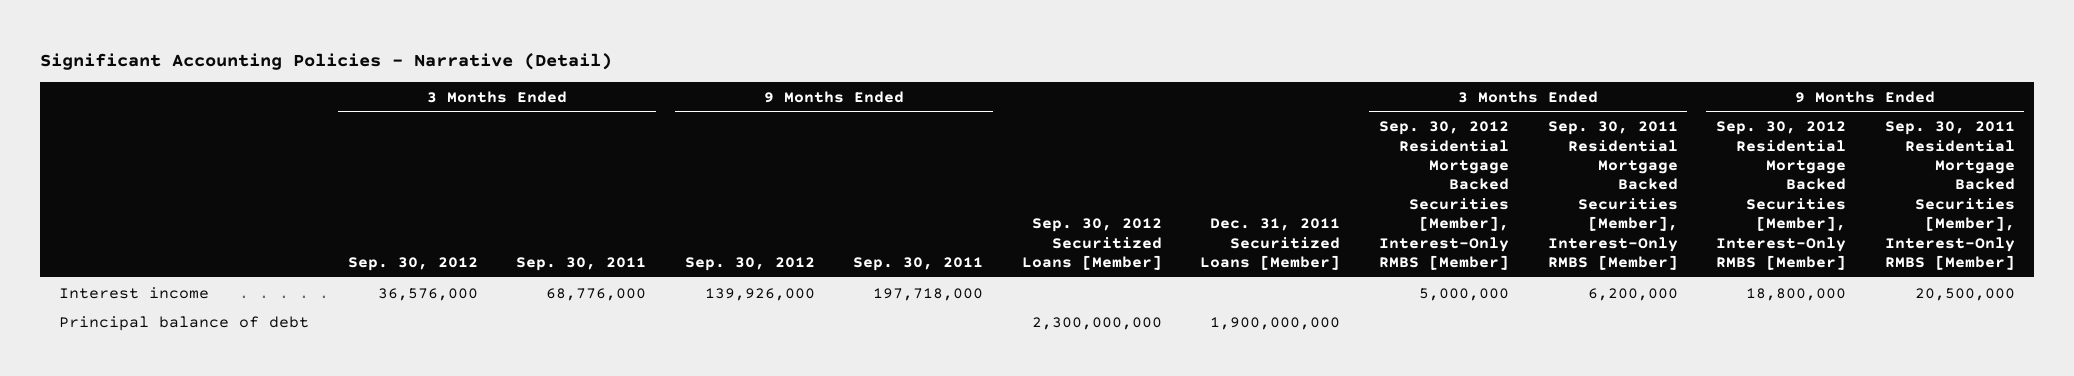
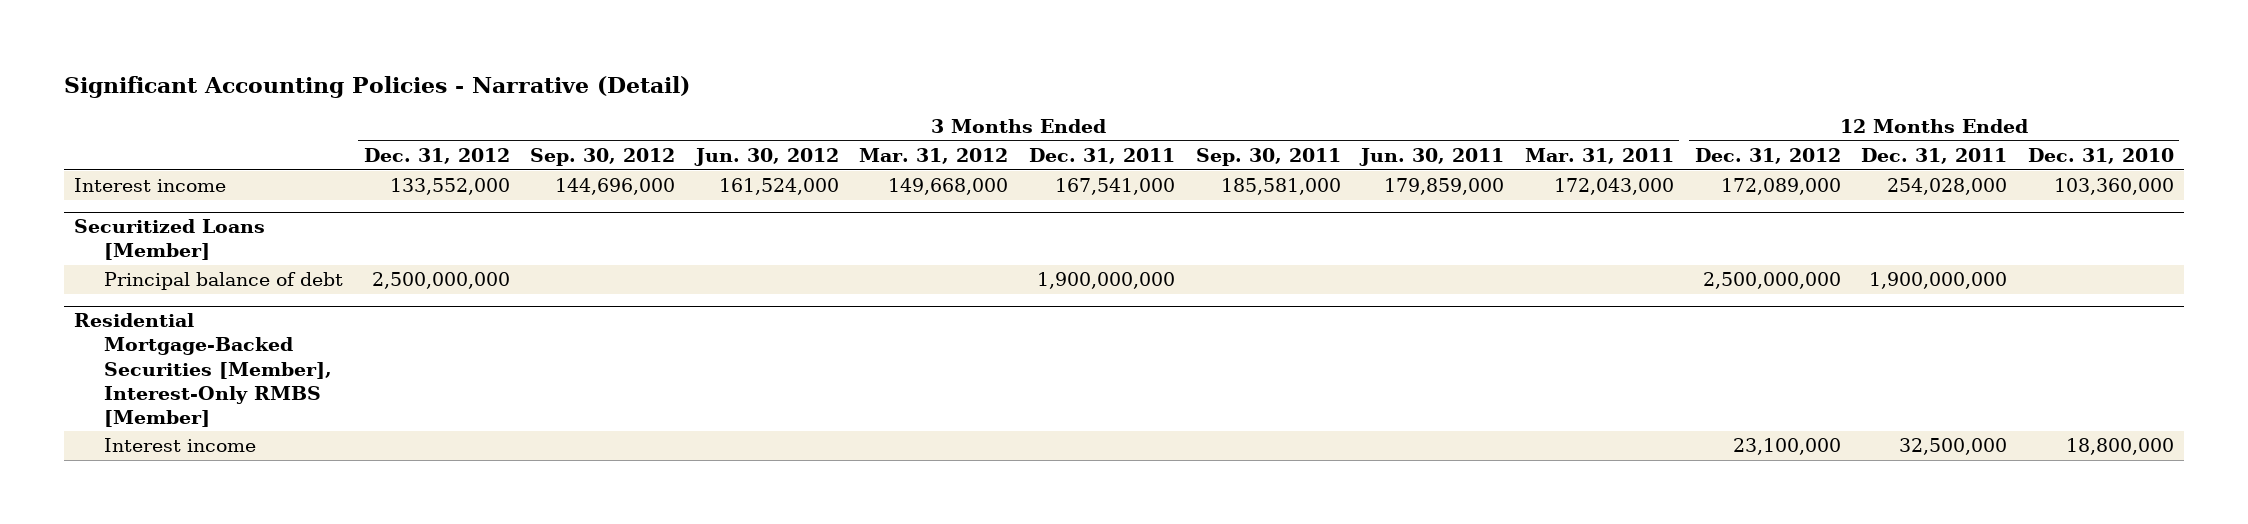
- | 3 Months Ended Sep. 30, 2012 | 3 Months Ended Sep. 30, 2011 | 9 Months Ended Sep. 30, 2012 | 9 Months Ended Sep. 30, 2011 | Sep. 30, 2012 Securitized Loans [Member] | Dec. 31, 2011 Securitized Loans [Member] | 3 Months Ended Sep. 30, 2012 Residential Mortgage Backed Securities [Member], Interest-Only RMBS [Member] | 3 Months Ended Sep. 30, 2011 Residential Mortgage Backed Securities [Member], Interest-Only RMBS [Member] | 9 Months Ended Sep. 30, 2012 Residential Mortgage Backed Securities [Member], Interest-Only RMBS [Member] | 9 Months Ended Sep. 30, 2011 Residential Mortgage Backed Securities [Member], Interest-Only RMBS [Member]
+ | 3 Months Ended Dec. 31, 2012 | 3 Months Ended Sep. 30, 2012 | 3 Months Ended Jun. 30, 2012 | 3 Months Ended Mar. 31, 2012 | 3 Months Ended Dec. 31, 2011 | 3 Months Ended Sep. 30, 2011 | 3 Months Ended Jun. 30, 2011 | 3 Months Ended Mar. 31, 2011 | 12 Months Ended Dec. 31, 2012 | 12 Months Ended Dec. 31, 2011 | 12 Months Ended Dec. 31, 2010
- Interest income | 36,576,000 | 68,776,000 | 139,926,000 | 197,718,000 | | | 5,000,000 | 6,200,000 | 18,800,000 | 20,500,000
- Principal balance of debt | | | | | 2,300,000,000 | 1,900,000,000 | | | |
+ Interest income | 133,552,000 | 144,696,000 | 161,524,000 | 149,668,000 | 167,541,000 | 185,581,000 | 179,859,000 | 172,043,000 | 172,089,000 | 254,028,000 | 103,360,000
+ Securitized Loans [Member]
+ Principal balance of debt | 2,500,000,000 | | | | 1,900,000,000 | | | | 2,500,000,000 | 1,900,000,000 |
+ Residential Mortgage-Backed Securities [Member], Interest-Only RMBS [Member]
+ Interest income | | | | | | | | | 23,100,000 | 32,500,000 | 18,800,000

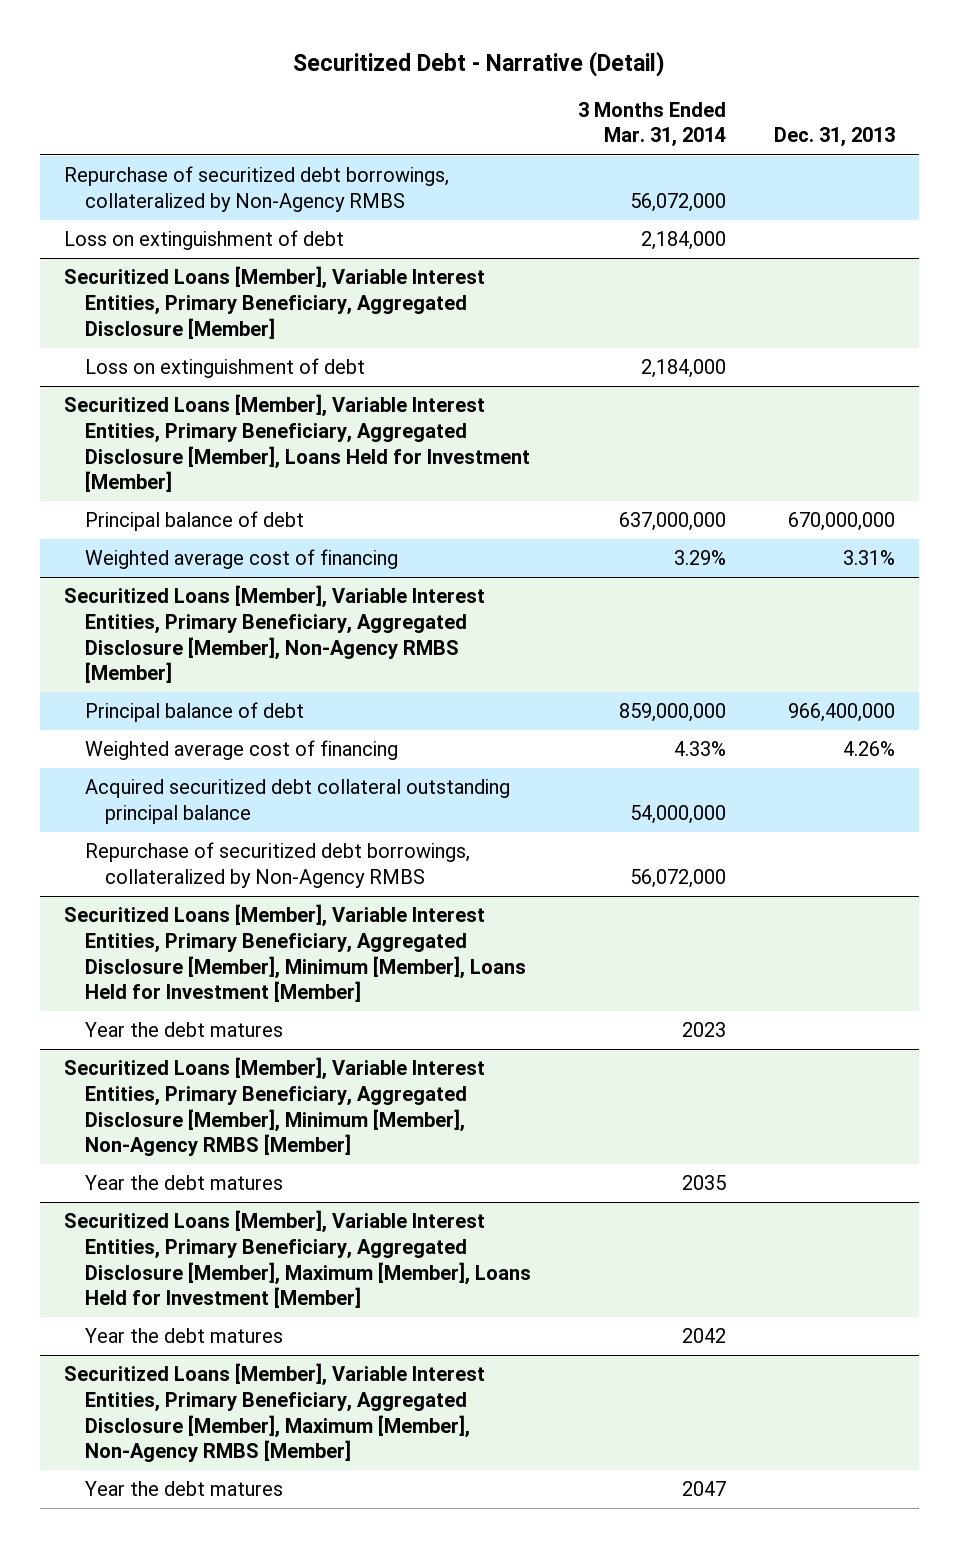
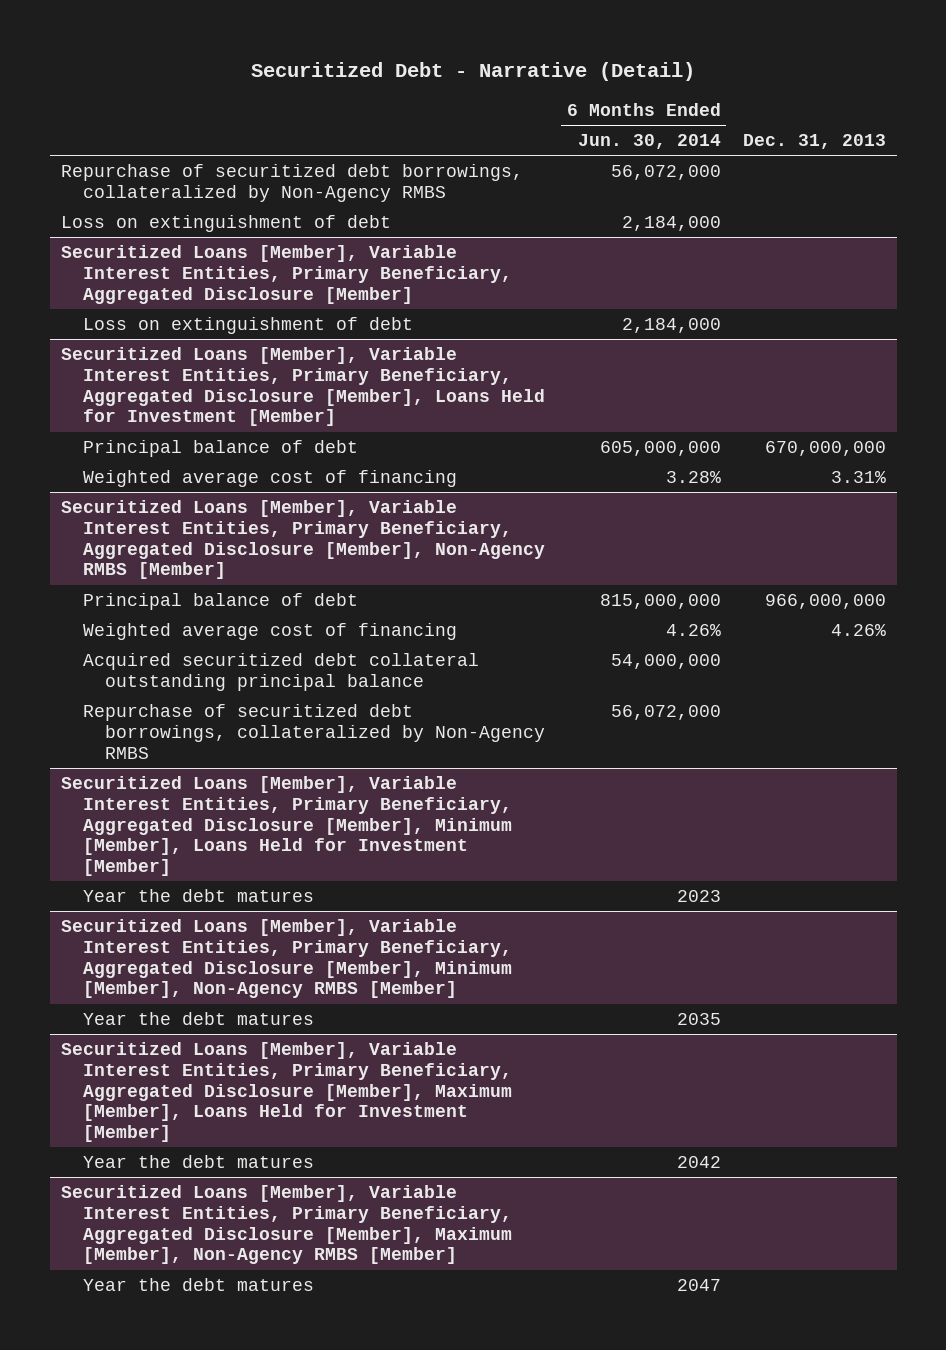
- | 3 Months Ended Mar. 31, 2014 | Dec. 31, 2013
+ | 6 Months Ended Jun. 30, 2014 | Dec. 31, 2013
@ Securitized Loans [Member], Variable Interest Entities, Primary Beneficiary, Aggregated Disclosure [Member], Non-Agency RMBS [Member]
- Principal balance of debt | 859,000,000 | 966,400,000
+ Principal balance of debt | 815,000,000 | 966,000,000

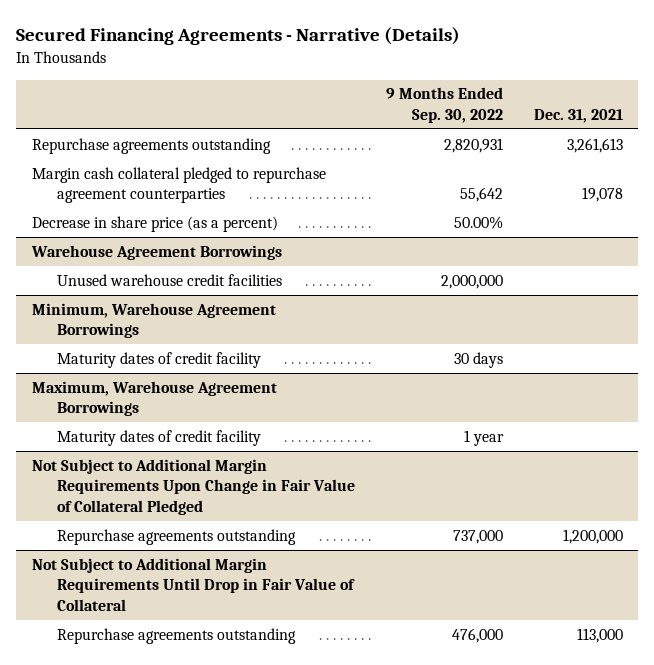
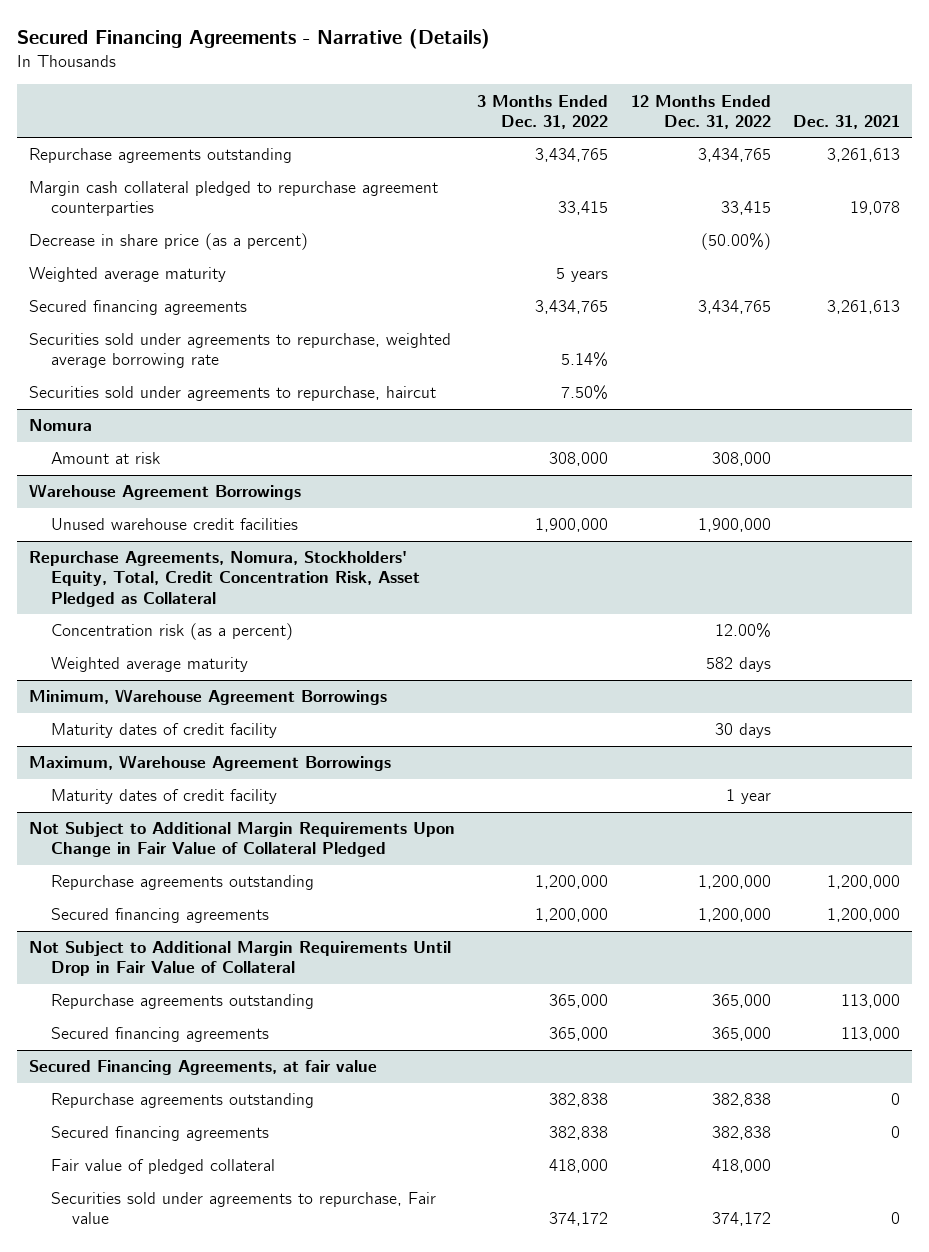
- | 9 Months Ended Sep. 30, 2022 | Dec. 31, 2021
+ | 3 Months Ended Dec. 31, 2022 | 12 Months Ended Dec. 31, 2022 | Dec. 31, 2021
+ Weighted average maturity | 5 years | |
+ Secured financing agreements | 3,434,765 | 3,434,765 | 3,261,613
+ Securities sold under agreements to repurchase, weighted average borrowing rate | 5.14% | |
+ Securities sold under agreements to repurchase, haircut | 7.50% | |
+ Nomura
+ Amount at risk | 308,000 | 308,000 |
+ Repurchase Agreements, Nomura, Stockholders' Equity, Total, Credit Concentration Risk, Asset Pledged as Collateral
+ Concentration risk (as a percent) | | 12.00% |
+ Weighted average maturity | | 582 days |
@ Not Subject to Additional Margin Requirements Upon Change in Fair Value of Collateral Pledged
+ Secured financing agreements | 1,200,000 | 1,200,000 | 1,200,000
@ Not Subject to Additional Margin Requirements Until Drop in Fair Value of Collateral
+ Secured financing agreements | 365,000 | 365,000 | 113,000
+ Secured Financing Agreements, at fair value
+ Repurchase agreements outstanding | 382,838 | 382,838 | 0
+ Secured financing agreements | 382,838 | 382,838 | 0
+ Fair value of pledged collateral | 418,000 | 418,000 |
+ Securities sold under agreements to repurchase, Fair value | 374,172 | 374,172 | 0

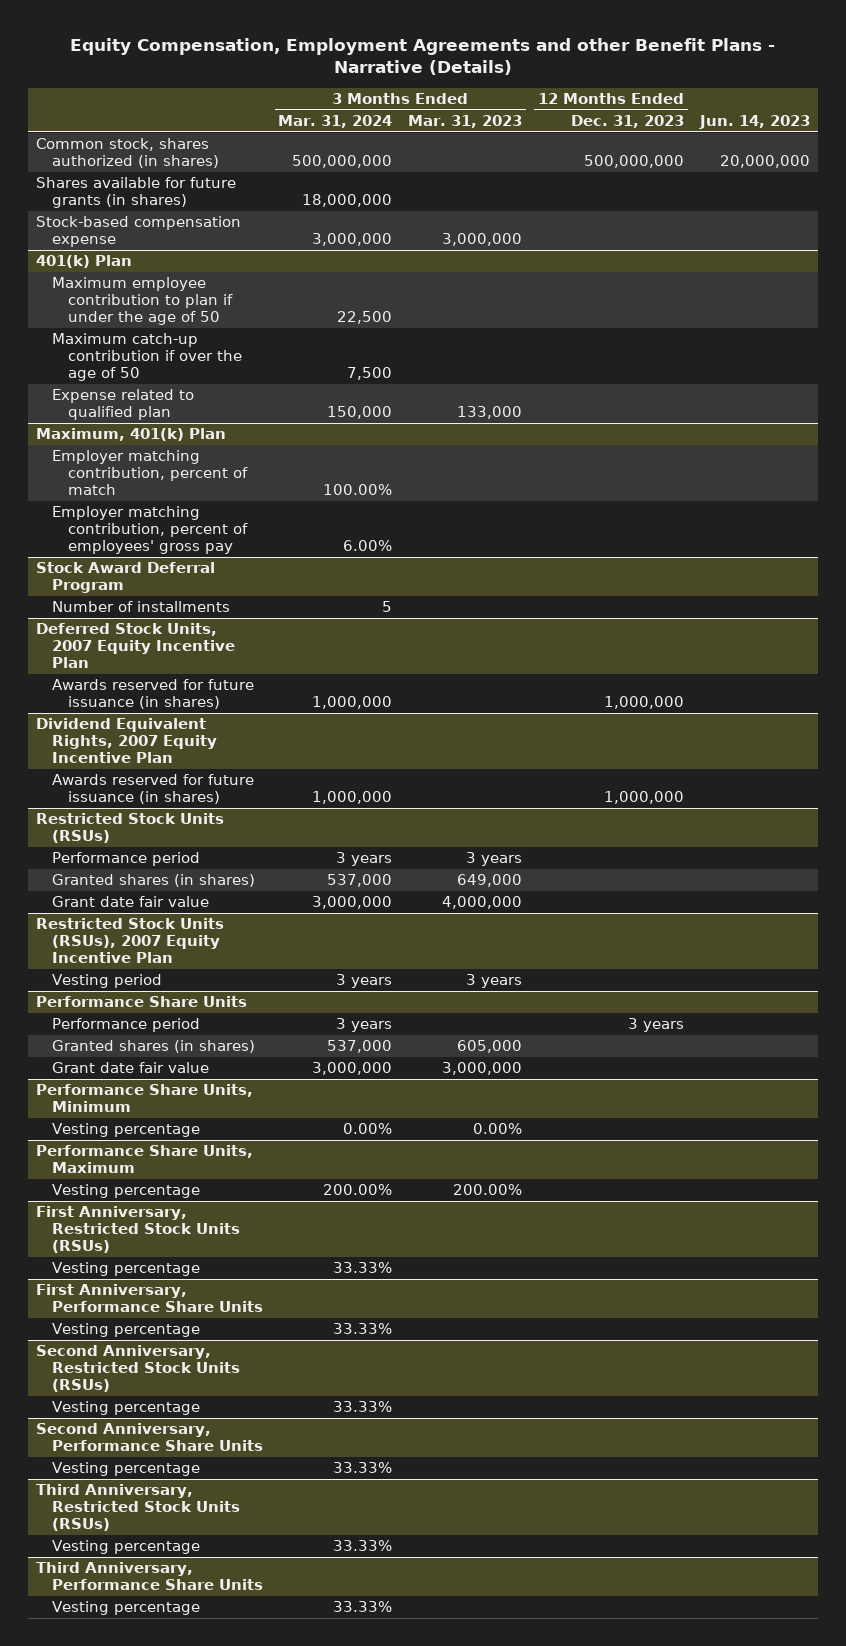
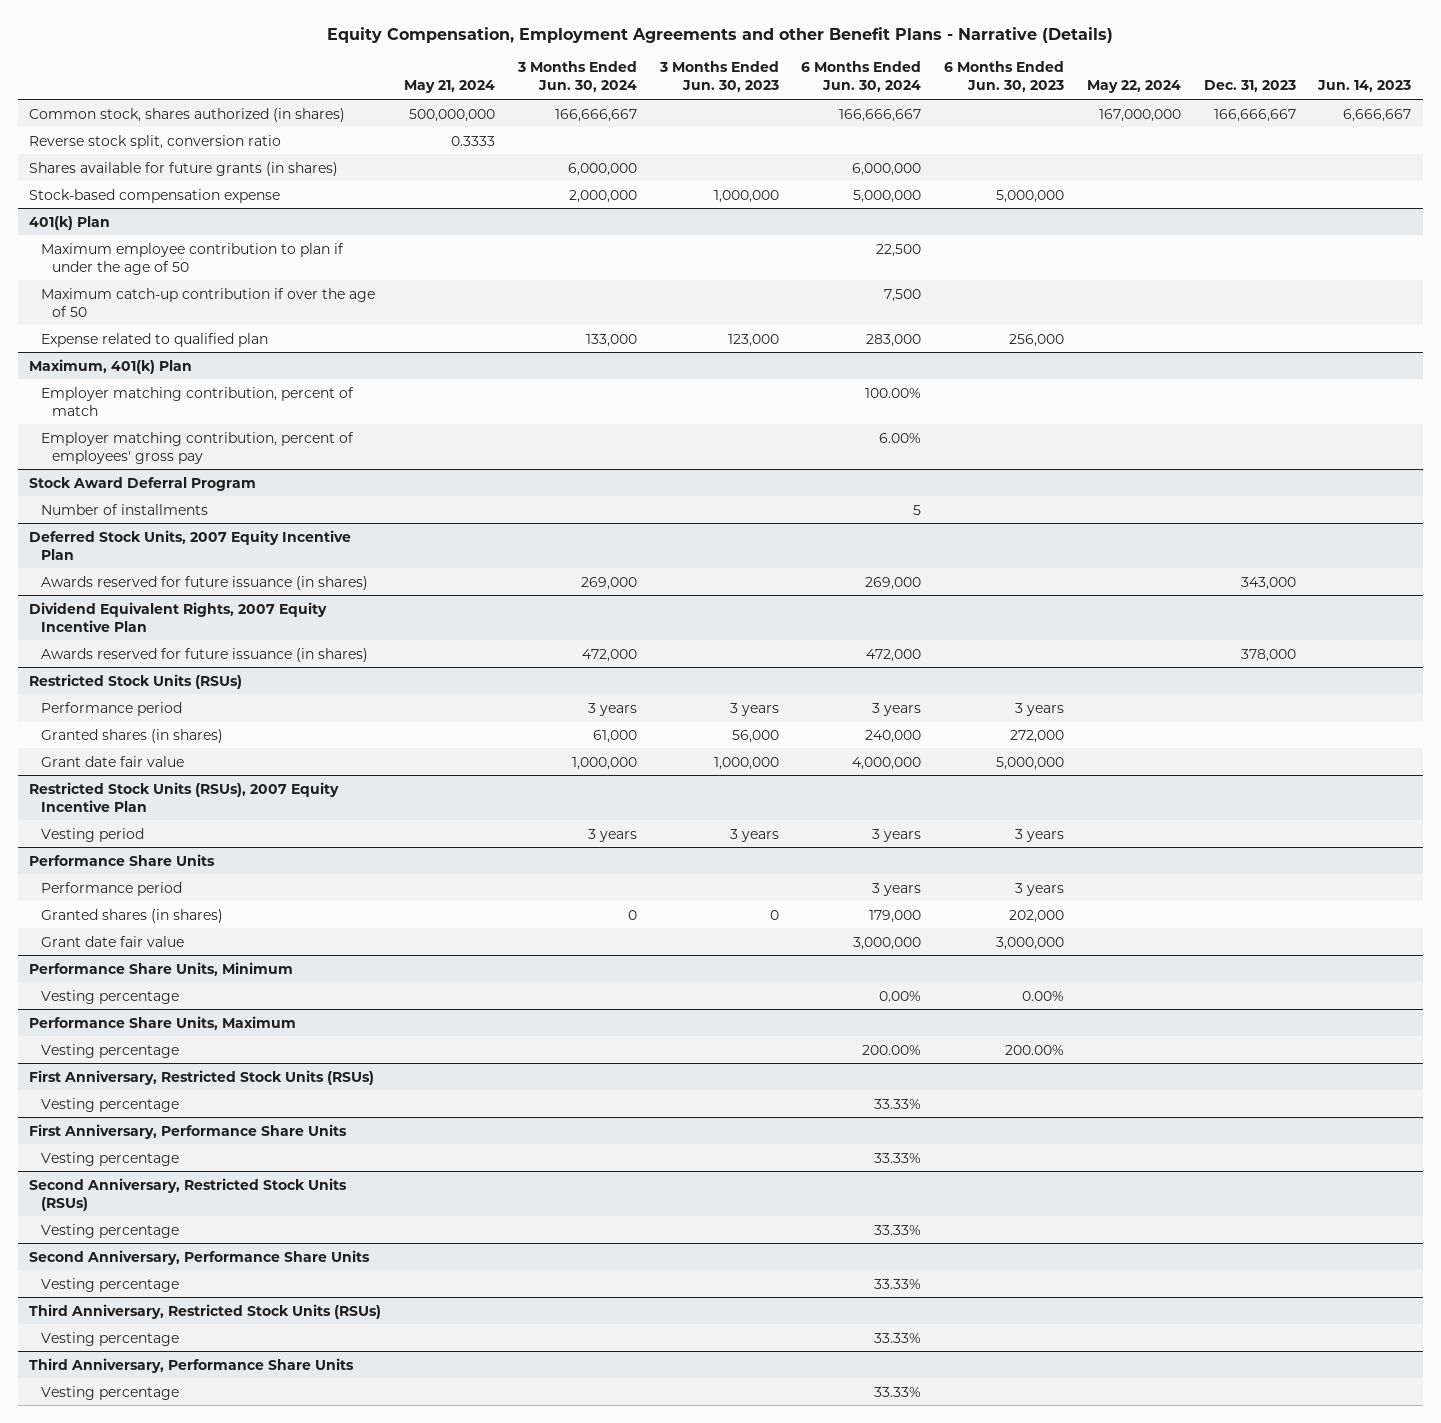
- | 3 Months Ended Mar. 31, 2024 | 3 Months Ended Mar. 31, 2023 | 12 Months Ended Dec. 31, 2023 | Jun. 14, 2023
+ | May 21, 2024 | 3 Months Ended Jun. 30, 2024 | 3 Months Ended Jun. 30, 2023 | 6 Months Ended Jun. 30, 2024 | 6 Months Ended Jun. 30, 2023 | May 22, 2024 | Dec. 31, 2023 | Jun. 14, 2023
- Common stock, shares authorized (in shares) | 500,000,000 | | 500,000,000 | 20,000,000
+ Common stock, shares authorized (in shares) | 500,000,000 | 166,666,667 | | 166,666,667 | | 167,000,000 | 166,666,667 | 6,666,667
+ Reverse stock split, conversion ratio | 0.3333 | | | | | | |

